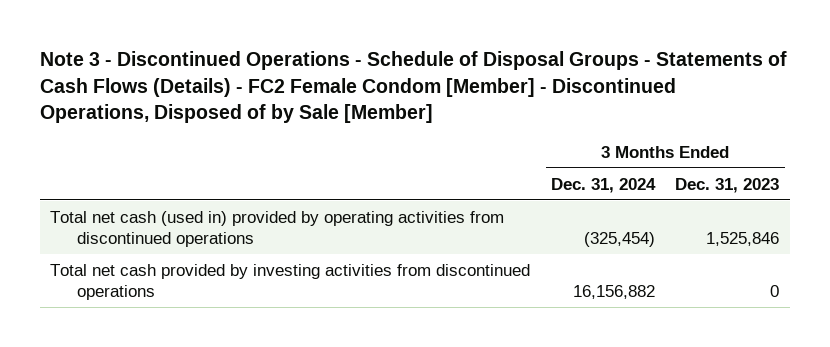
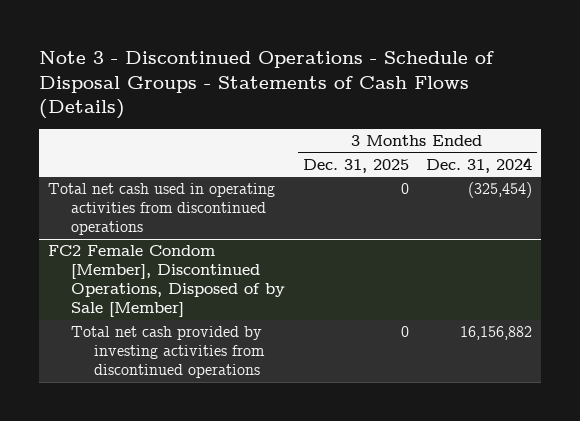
- Note 3 - Discontinued Operations - Schedule of Disposal Groups - Statements of Cash Flows (Details) - FC2 Female Condom [Member] - Discontinued Operations, Disposed of by Sale [Member]
+ Note 3 - Discontinued Operations - Schedule of Disposal Groups - Statements of Cash Flows (Details)
- | 3 Months Ended Dec. 31, 2024 | 3 Months Ended Dec. 31, 2023
+ | 3 Months Ended Dec. 31, 2025 | 3 Months Ended Dec. 31, 2024
- Total net cash (used in) provided by operating activities from discontinued operations | (325,454) | 1,525,846
+ Total net cash used in operating activities from discontinued operations | 0 | (325,454)
+ FC2 Female Condom [Member], Discontinued Operations, Disposed of by Sale [Member]

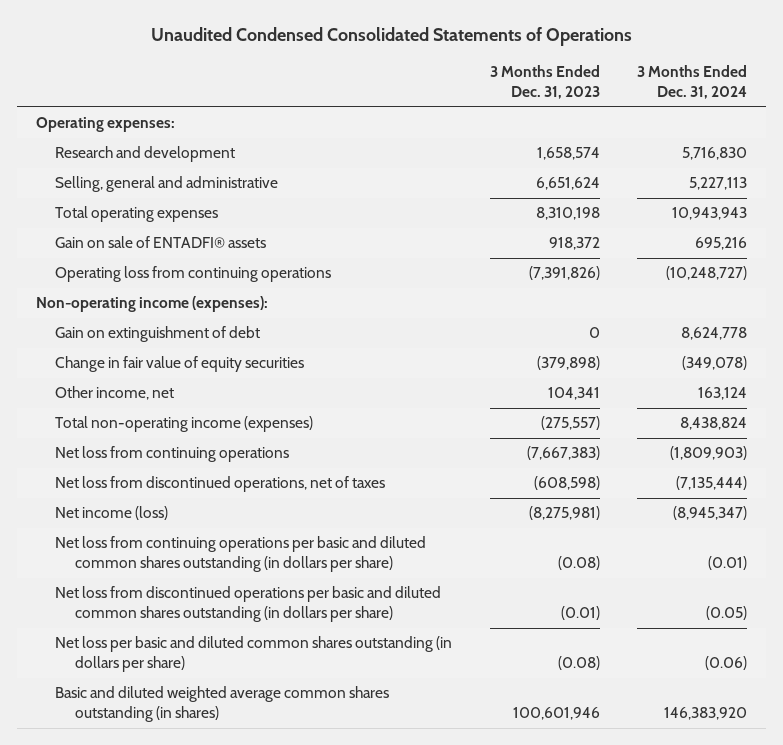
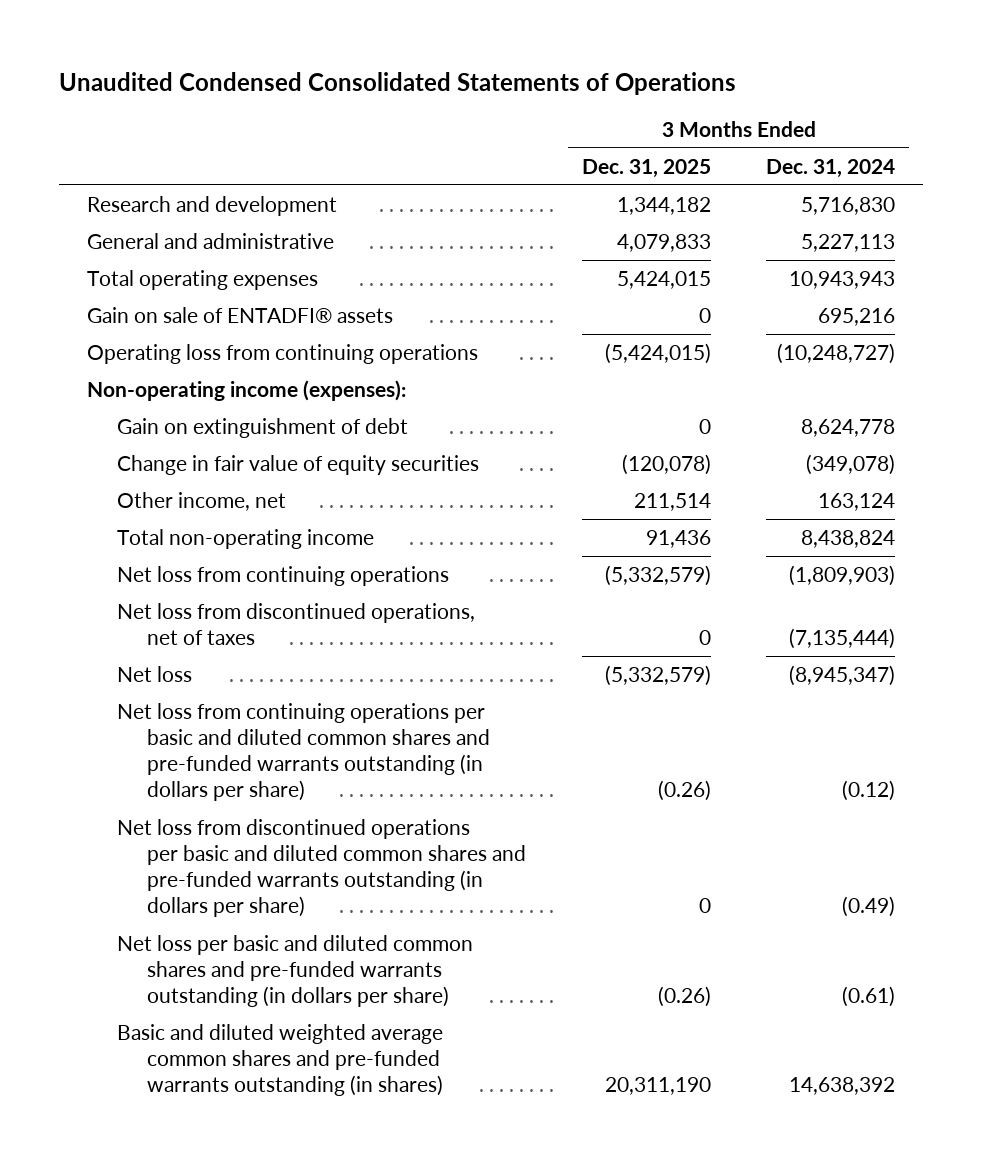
- | 3 Months Ended Dec. 31, 2023 | 3 Months Ended Dec. 31, 2024
+ | 3 Months Ended Dec. 31, 2025 | 3 Months Ended Dec. 31, 2024
- Operating expenses:
- Selling, general and administrative | 6,651,624 | 5,227,113
+ General and administrative | 4,079,833 | 5,227,113
- Total non-operating income (expenses) | (275,557) | 8,438,824
+ Total non-operating income | 91,436 | 8,438,824
- Net income (loss) | (8,275,981) | (8,945,347)
- Net loss from continuing operations per basic and diluted common shares outstanding (in dollars per share) | (0.08) | (0.01)
- Net loss from discontinued operations per basic and diluted common shares outstanding (in dollars per share) | (0.01) | (0.05)
- Net loss per basic and diluted common shares outstanding (in dollars per share) | (0.08) | (0.06)
- Basic and diluted weighted average common shares outstanding (in shares) | 100,601,946 | 146,383,920
+ Net loss | (5,332,579) | (8,945,347)
+ Net loss from continuing operations per basic and diluted common shares and pre-funded warrants outstanding (in dollars per share) | (0.26) | (0.12)
+ Net loss from discontinued operations per basic and diluted common shares and pre-funded warrants outstanding (in dollars per share) | 0 | (0.49)
+ Net loss per basic and diluted common shares and pre-funded warrants outstanding (in dollars per share) | (0.26) | (0.61)
+ Basic and diluted weighted average common shares and pre-funded warrants outstanding (in shares) | 20,311,190 | 14,638,392

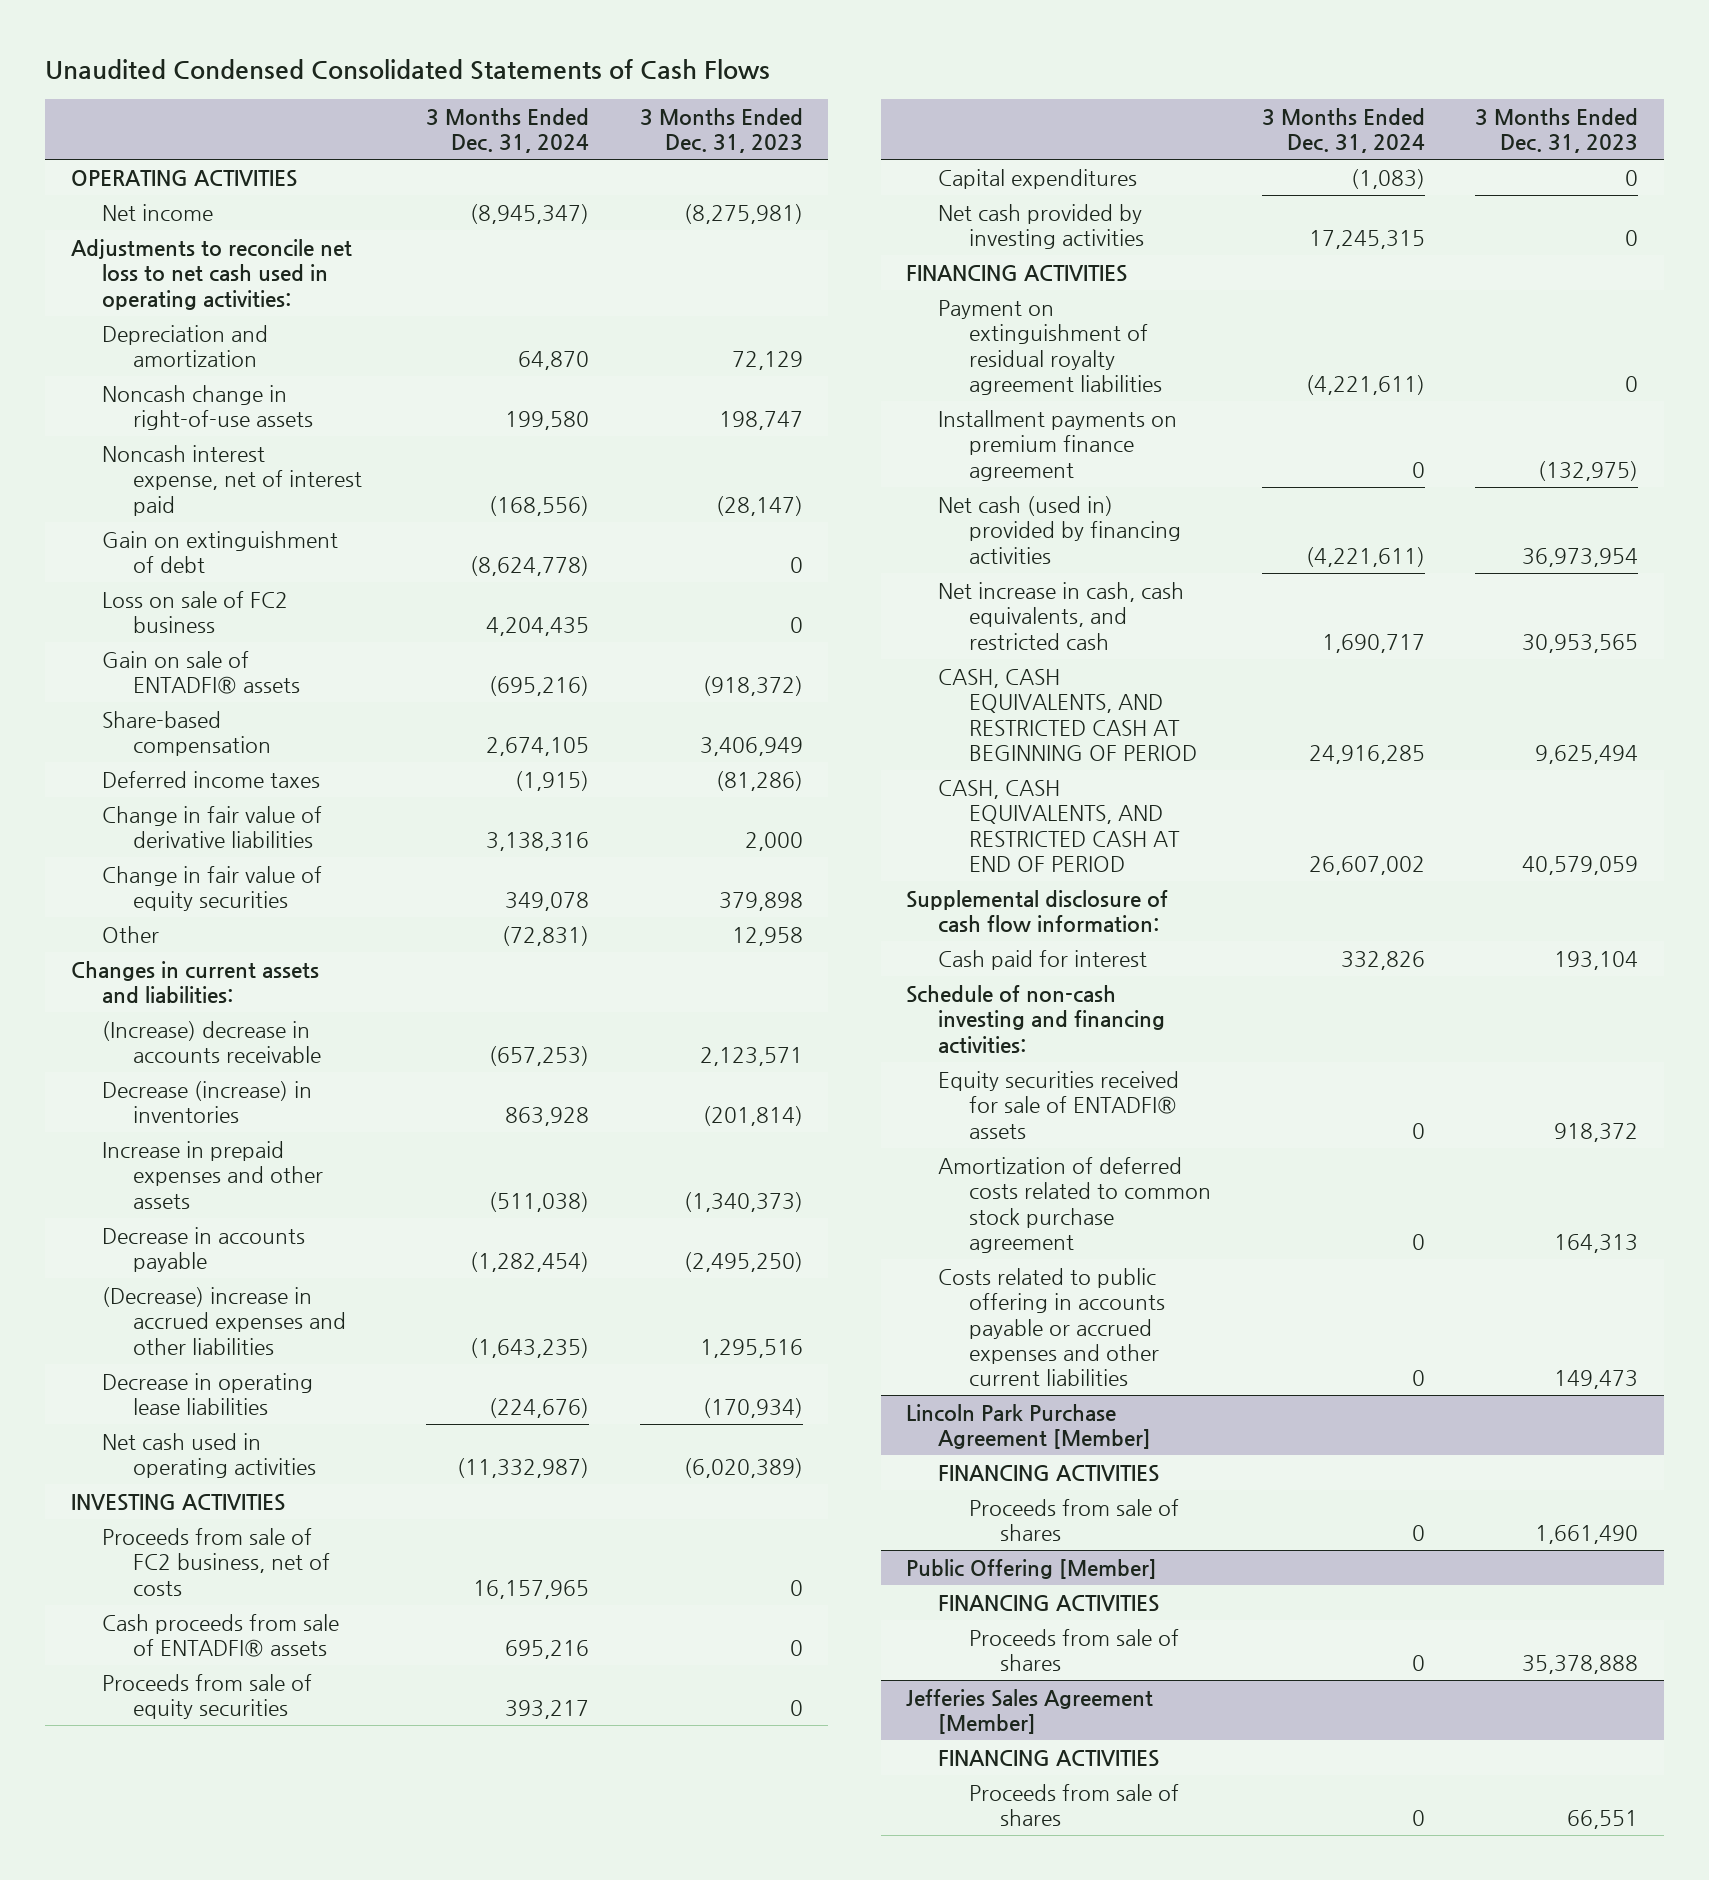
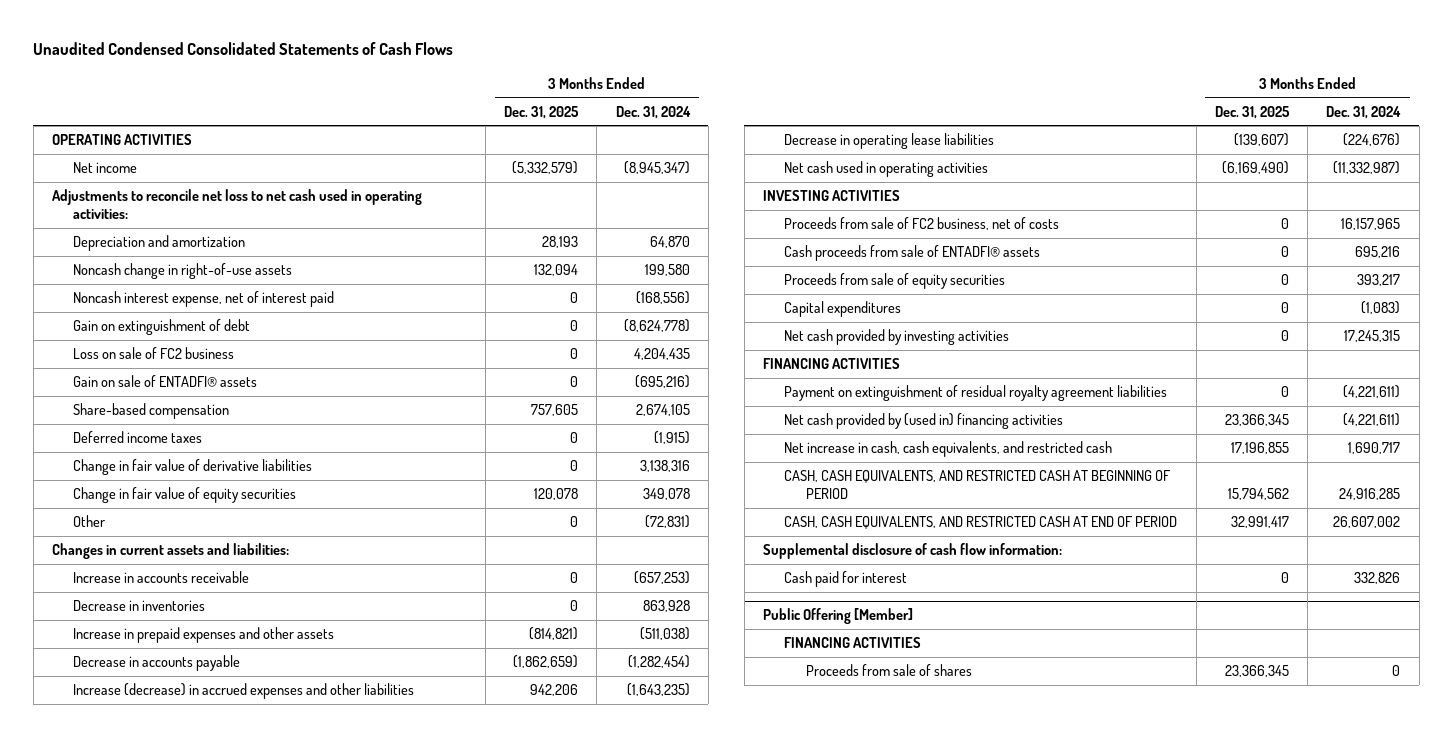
- | 3 Months Ended Dec. 31, 2024 | 3 Months Ended Dec. 31, 2023
+ | 3 Months Ended Dec. 31, 2025 | 3 Months Ended Dec. 31, 2024
- (Increase) decrease in accounts receivable | (657,253) | 2,123,571
- Decrease (increase) in inventories | 863,928 | (201,814)
+ Increase in accounts receivable | 0 | (657,253)
+ Decrease in inventories | 0 | 863,928
- (Decrease) increase in accrued expenses and other liabilities | (1,643,235) | 1,295,516
+ Increase (decrease) in accrued expenses and other liabilities | 942,206 | (1,643,235)
- Installment payments on premium finance agreement | 0 | (132,975)
- Net cash (used in) provided by financing activities | (4,221,611) | 36,973,954
+ Net cash provided by (used in) financing activities | 23,366,345 | (4,221,611)
- Schedule of non-cash investing and financing activities:
- Equity securities received for sale of ENTADFI® assets | 0 | 918,372
- Amortization of deferred costs related to common stock purchase agreement | 0 | 164,313
- Costs related to public offering in accounts payable or accrued expenses and other current liabilities | 0 | 149,473
- Lincoln Park Purchase Agreement [Member]
- FINANCING ACTIVITIES
- Proceeds from sale of shares | 0 | 1,661,490
- Jefferies Sales Agreement [Member]
- FINANCING ACTIVITIES
- Proceeds from sale of shares | 0 | 66,551

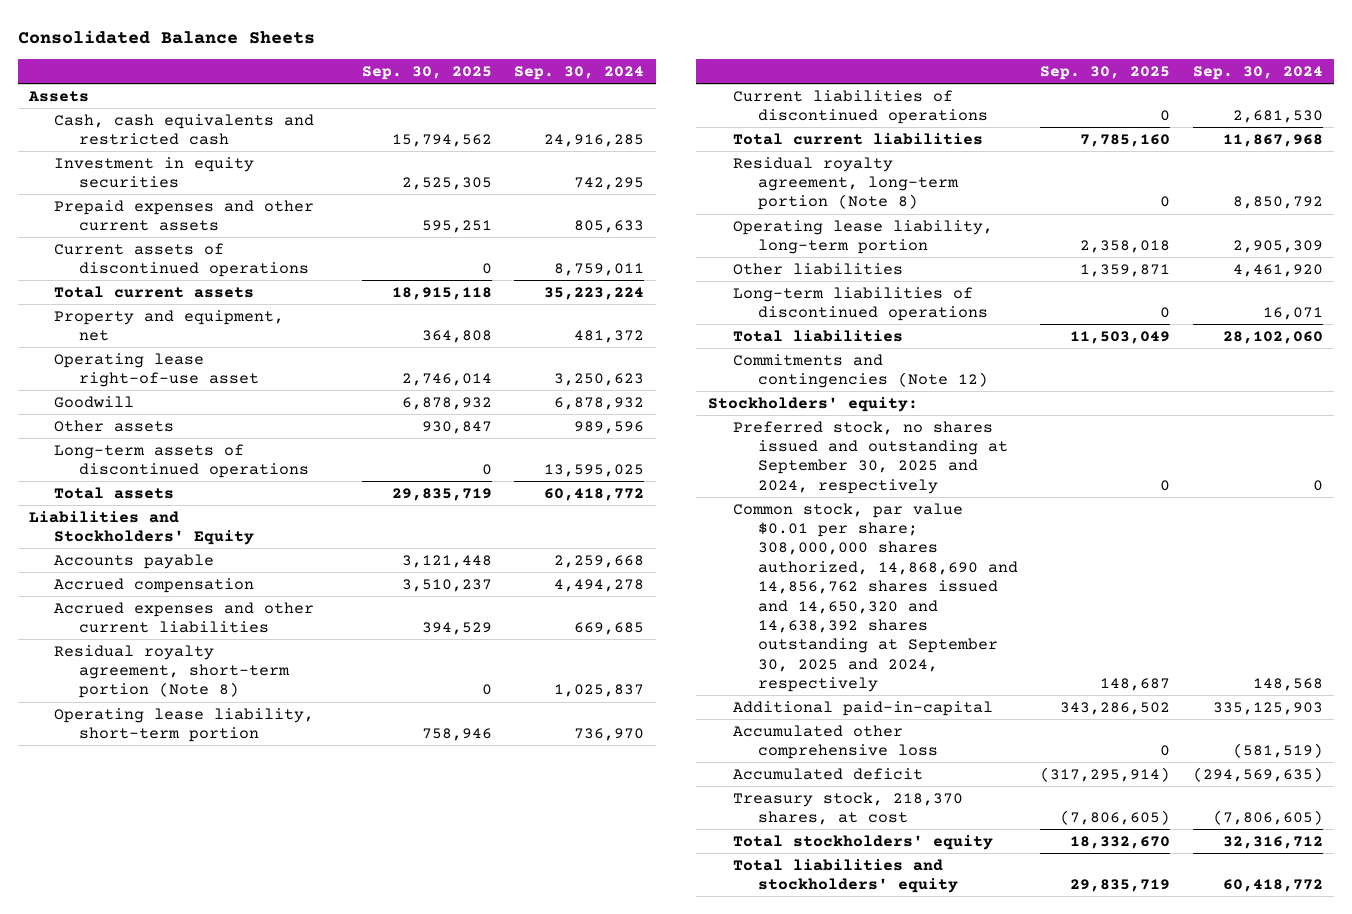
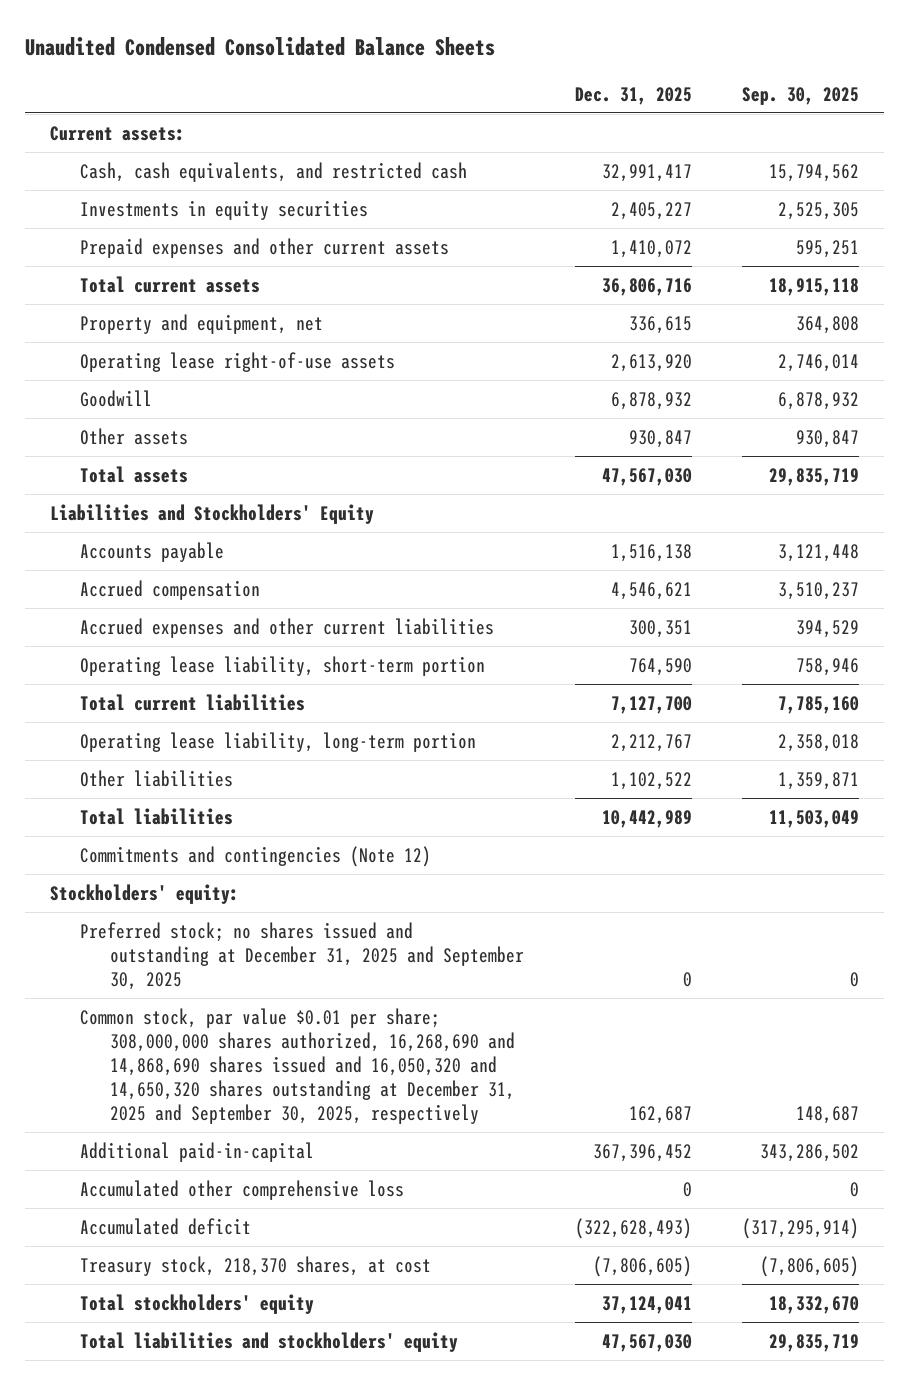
- Consolidated Balance Sheets
+ Unaudited Condensed Consolidated Balance Sheets
- | Sep. 30, 2025 | Sep. 30, 2024
+ | Dec. 31, 2025 | Sep. 30, 2025
- Assets
- Cash, cash equivalents and restricted cash | 15,794,562 | 24,916,285
- Investment in equity securities | 2,525,305 | 742,295
+ Current assets:
+ Cash, cash equivalents, and restricted cash | 32,991,417 | 15,794,562
+ Investments in equity securities | 2,405,227 | 2,525,305
- Current assets of discontinued operations | 0 | 8,759,011
- Operating lease right-of-use asset | 2,746,014 | 3,250,623
+ Operating lease right-of-use assets | 2,613,920 | 2,746,014
- Long-term assets of discontinued operations | 0 | 13,595,025
- Residual royalty agreement, short-term portion (Note 8) | 0 | 1,025,837
- Current liabilities of discontinued operations | 0 | 2,681,530
- Residual royalty agreement, long-term portion (Note 8) | 0 | 8,850,792
- Long-term liabilities of discontinued operations | 0 | 16,071
- Preferred stock, no shares issued and outstanding at September 30, 2025 and 2024, respectively | 0 | 0
- Common stock, par value $0.01 per share; 308,000,000 shares authorized, 14,868,690 and 14,856,762 shares issued and 14,650,320 and 14,638,392 shares outstanding at September 30, 2025 and 2024, respectively | 148,687 | 148,568
+ Preferred stock; no shares issued and outstanding at December 31, 2025 and September 30, 2025 | 0 | 0
+ Common stock, par value $0.01 per share; 308,000,000 shares authorized, 16,268,690 and 14,868,690 shares issued and 16,050,320 and 14,650,320 shares outstanding at December 31, 2025 and September 30, 2025, respectively | 162,687 | 148,687

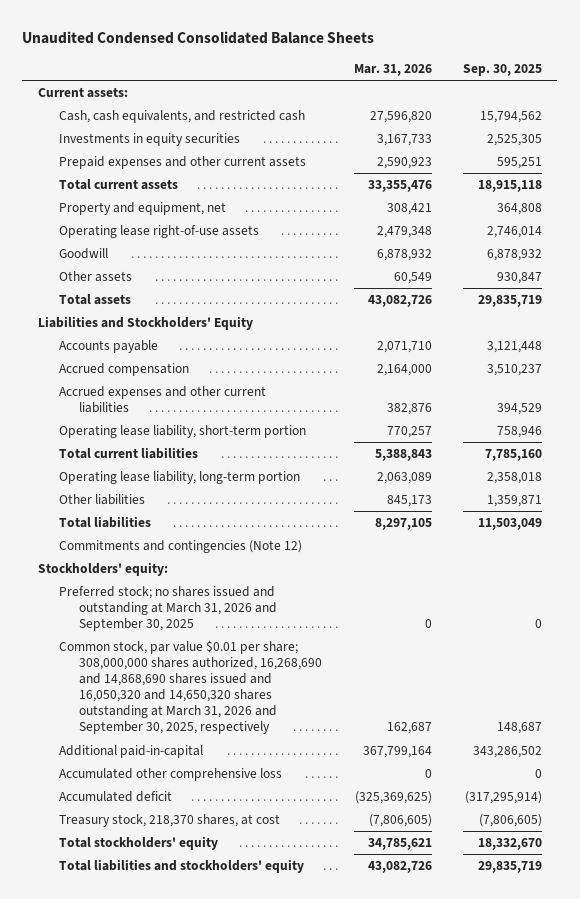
- | Dec. 31, 2025 | Sep. 30, 2025
+ | Mar. 31, 2026 | Sep. 30, 2025
- Preferred stock; no shares issued and outstanding at December 31, 2025 and September 30, 2025 | 0 | 0
- Common stock, par value $0.01 per share; 308,000,000 shares authorized, 16,268,690 and 14,868,690 shares issued and 16,050,320 and 14,650,320 shares outstanding at December 31, 2025 and September 30, 2025, respectively | 162,687 | 148,687
+ Preferred stock; no shares issued and outstanding at March 31, 2026 and September 30, 2025 | 0 | 0
+ Common stock, par value $0.01 per share; 308,000,000 shares authorized, 16,268,690 and 14,868,690 shares issued and 16,050,320 and 14,650,320 shares outstanding at March 31, 2026 and September 30, 2025, respectively | 162,687 | 148,687

